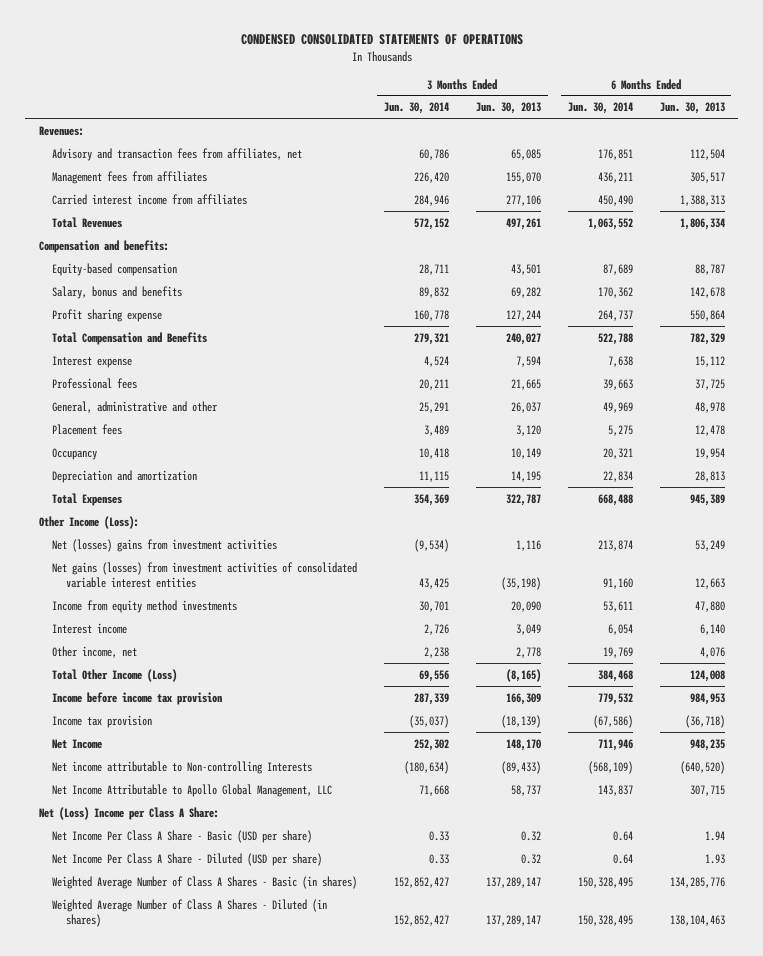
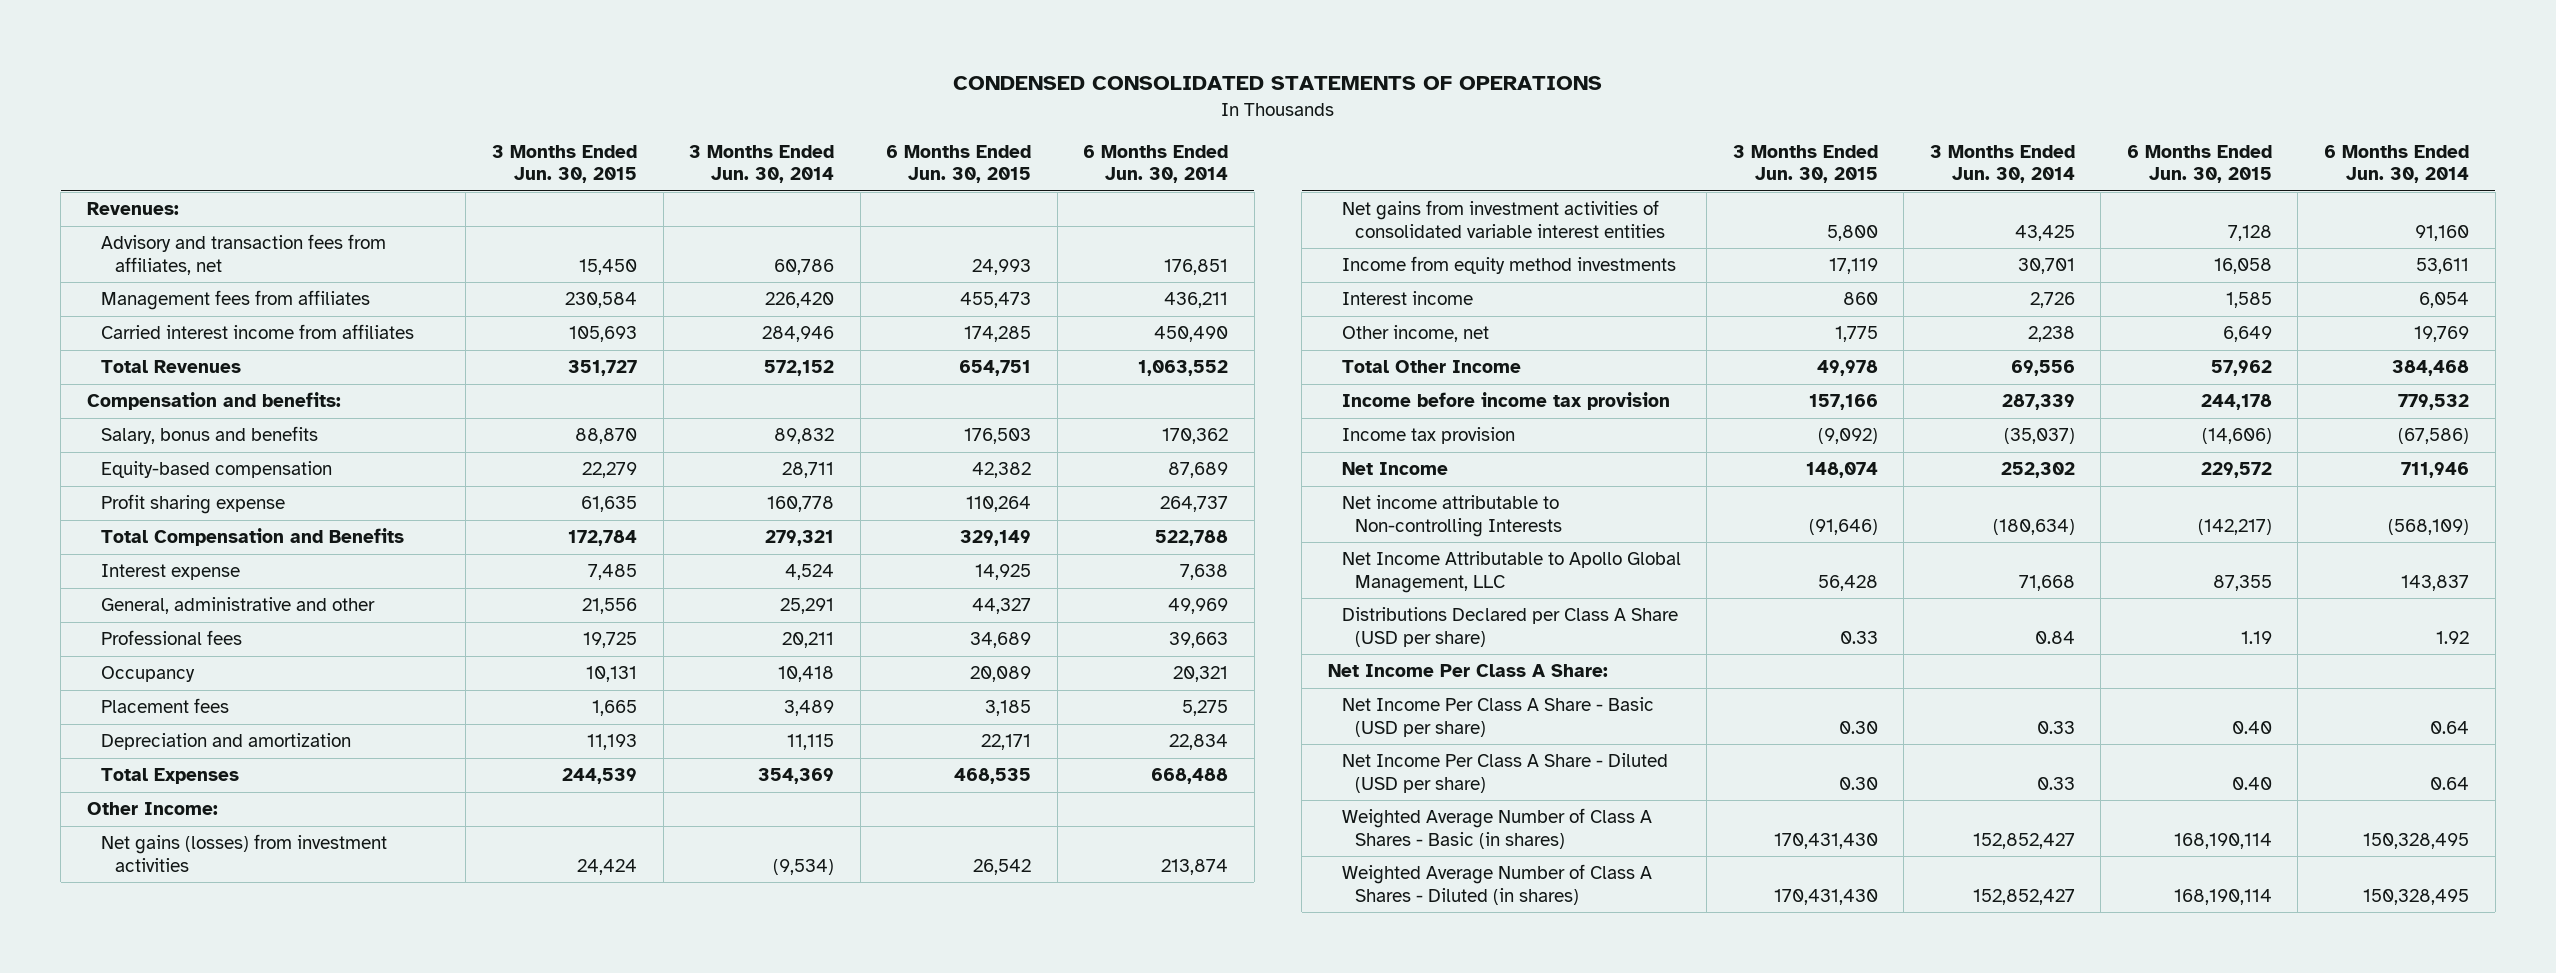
- | 3 Months Ended Jun. 30, 2014 | 3 Months Ended Jun. 30, 2013 | 6 Months Ended Jun. 30, 2014 | 6 Months Ended Jun. 30, 2013
+ | 3 Months Ended Jun. 30, 2015 | 3 Months Ended Jun. 30, 2014 | 6 Months Ended Jun. 30, 2015 | 6 Months Ended Jun. 30, 2014
moved down: Equity-based compensation | 22,279 | 28,711 | 42,382 | 87,689
moved down: Professional fees | 19,725 | 20,211 | 34,689 | 39,663
moved down: Placement fees | 1,665 | 3,489 | 3,185 | 5,275
- Other Income (Loss):
- Net (losses) gains from investment activities | (9,534) | 1,116 | 213,874 | 53,249
- Net gains (losses) from investment activities of consolidated variable interest entities | 43,425 | (35,198) | 91,160 | 12,663
+ Other Income:
+ Net gains (losses) from investment activities | 24,424 | (9,534) | 26,542 | 213,874
+ Net gains from investment activities of consolidated variable interest entities | 5,800 | 43,425 | 7,128 | 91,160
- Total Other Income (Loss) | 69,556 | (8,165) | 384,468 | 124,008
+ Total Other Income | 49,978 | 69,556 | 57,962 | 384,468
- Net (Loss) Income per Class A Share:
+ Distributions Declared per Class A Share (USD per share) | 0.33 | 0.84 | 1.19 | 1.92
+ Net Income Per Class A Share:

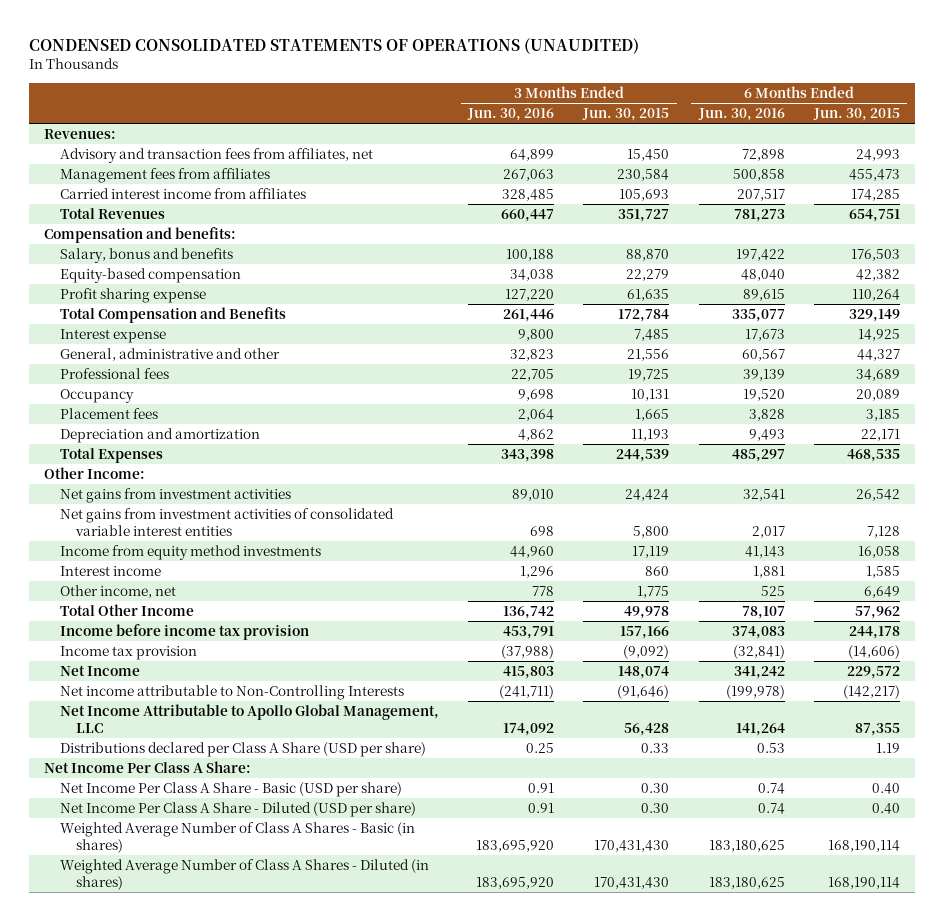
- CONDENSED CONSOLIDATED STATEMENTS OF OPERATIONS
+ CONDENSED CONSOLIDATED STATEMENTS OF OPERATIONS (UNAUDITED)
- | 3 Months Ended Jun. 30, 2015 | 3 Months Ended Jun. 30, 2014 | 6 Months Ended Jun. 30, 2015 | 6 Months Ended Jun. 30, 2014
+ | 3 Months Ended Jun. 30, 2016 | 3 Months Ended Jun. 30, 2015 | 6 Months Ended Jun. 30, 2016 | 6 Months Ended Jun. 30, 2015
- Net gains (losses) from investment activities | 24,424 | (9,534) | 26,542 | 213,874
+ Net gains from investment activities | 89,010 | 24,424 | 32,541 | 26,542
- Net income attributable to Non-controlling Interests | (91,646) | (180,634) | (142,217) | (568,109)
+ Net income attributable to Non-Controlling Interests | (241,711) | (91,646) | (199,978) | (142,217)
- Distributions Declared per Class A Share (USD per share) | 0.33 | 0.84 | 1.19 | 1.92
+ Distributions declared per Class A Share (USD per share) | 0.25 | 0.33 | 0.53 | 1.19

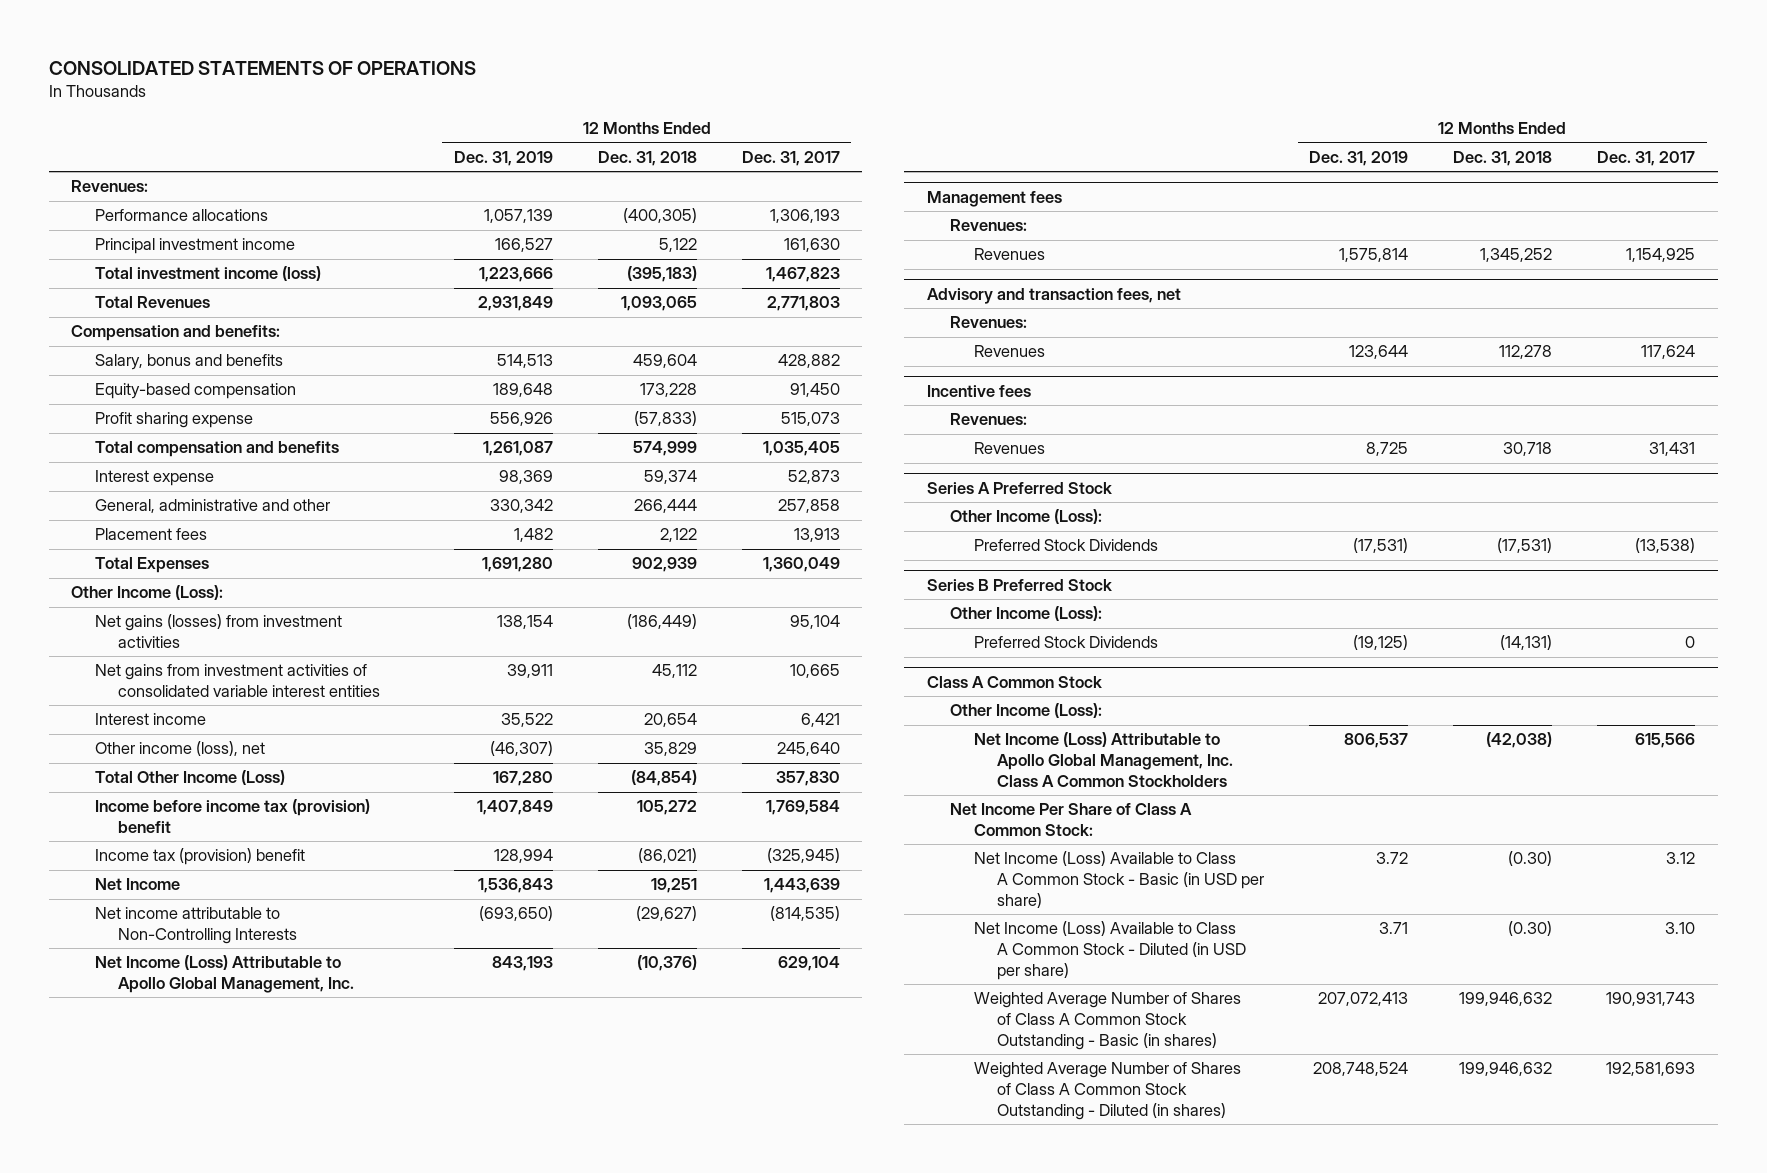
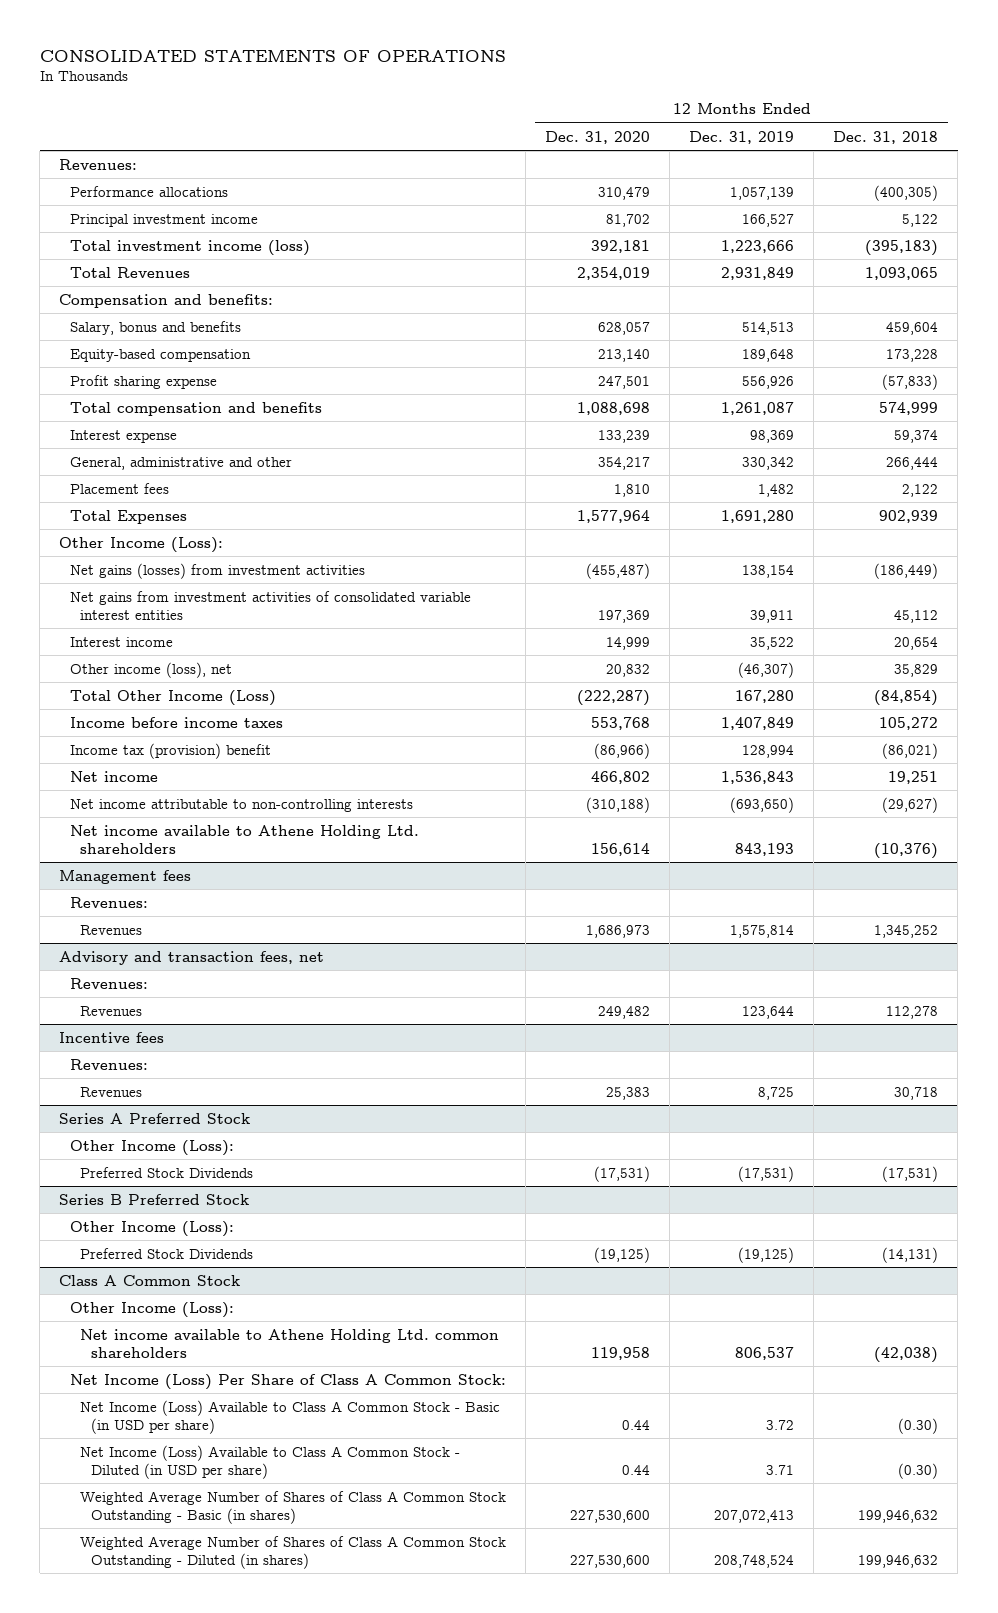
- | 12 Months Ended Dec. 31, 2019 | 12 Months Ended Dec. 31, 2018 | 12 Months Ended Dec. 31, 2017
+ | 12 Months Ended Dec. 31, 2020 | 12 Months Ended Dec. 31, 2019 | 12 Months Ended Dec. 31, 2018
- Income before income tax (provision) benefit | 1,407,849 | 105,272 | 1,769,584
+ Income before income taxes | 553,768 | 1,407,849 | 105,272
- Net Income | 1,536,843 | 19,251 | 1,443,639
- Net income attributable to Non-Controlling Interests | (693,650) | (29,627) | (814,535)
- Net Income (Loss) Attributable to Apollo Global Management, Inc. | 843,193 | (10,376) | 629,104
+ Net income | 466,802 | 1,536,843 | 19,251
+ Net income attributable to non-controlling interests | (310,188) | (693,650) | (29,627)
+ Net income available to Athene Holding Ltd. shareholders | 156,614 | 843,193 | (10,376)
@ Class A Common Stock
- Net Income (Loss) Attributable to Apollo Global Management, Inc. Class A Common Stockholders | 806,537 | (42,038) | 615,566
- Net Income Per Share of Class A Common Stock:
+ Net income available to Athene Holding Ltd. common shareholders | 119,958 | 806,537 | (42,038)
+ Net Income (Loss) Per Share of Class A Common Stock:

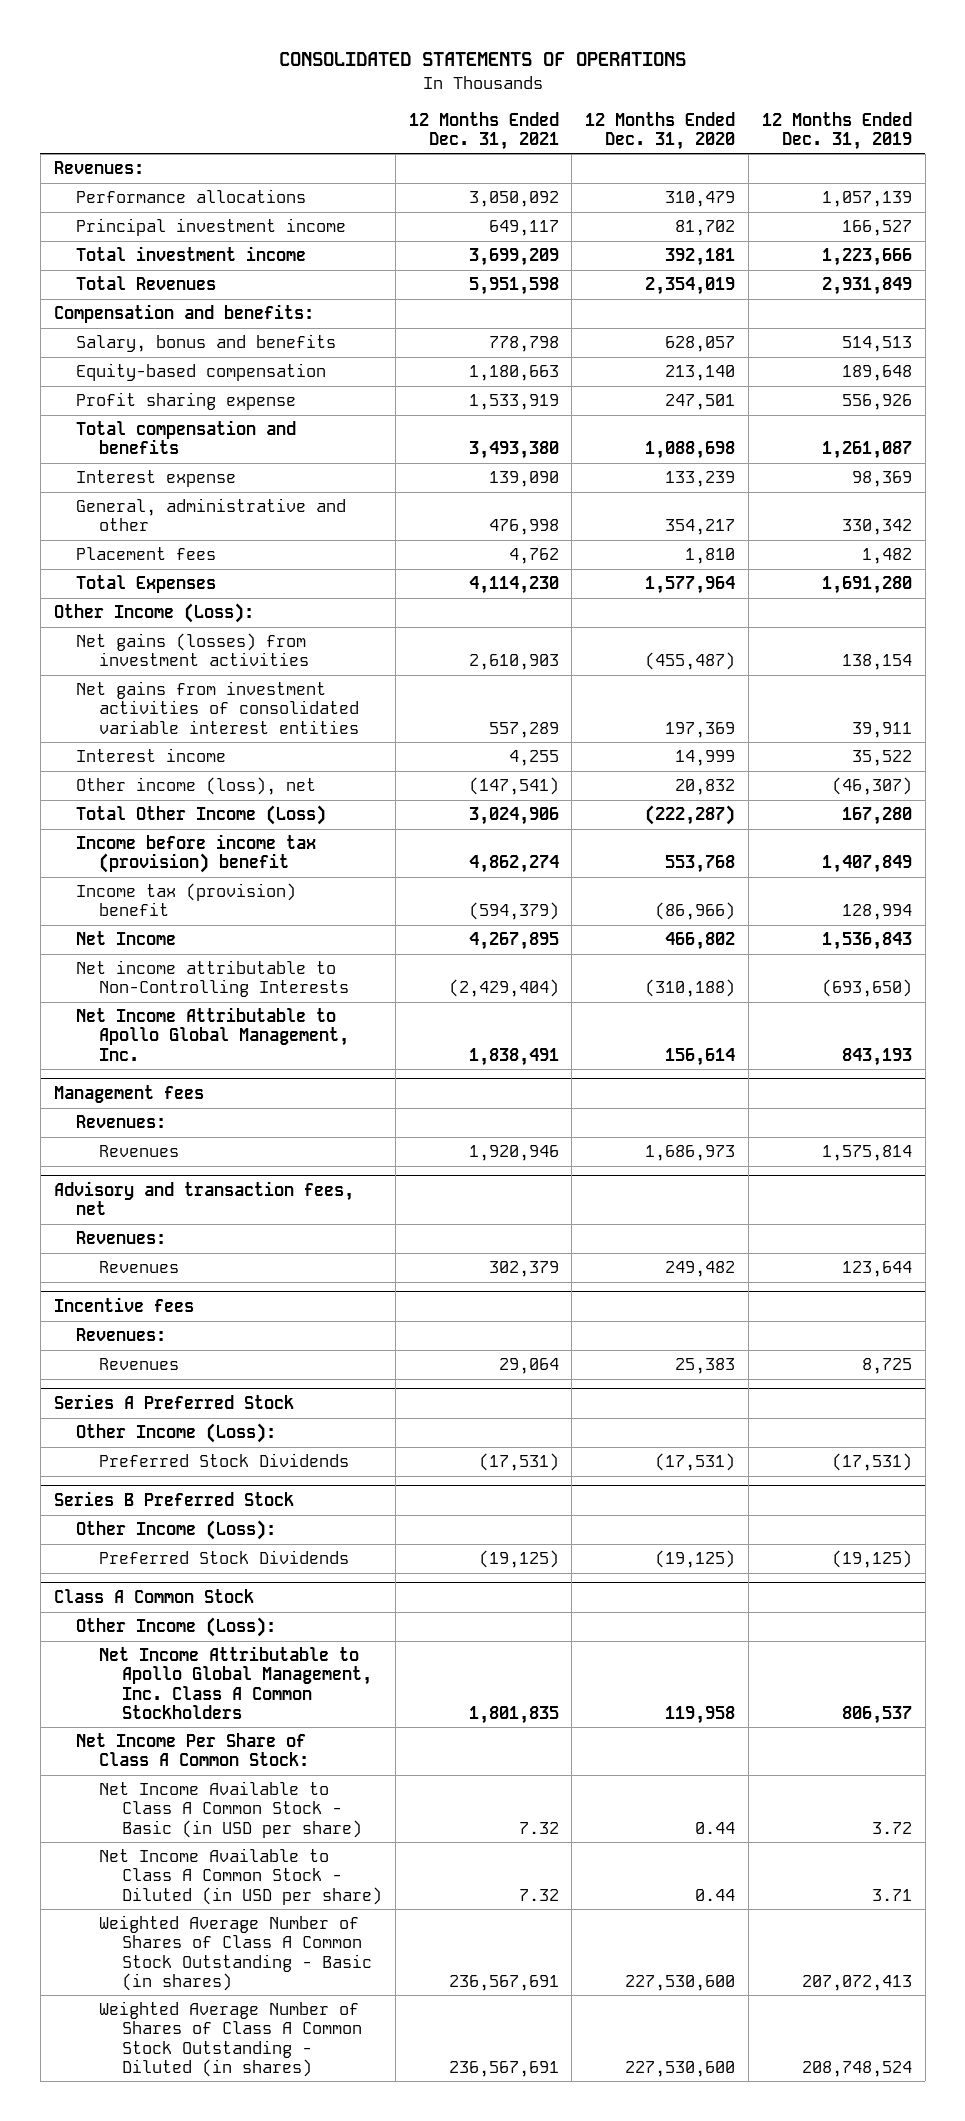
- | 12 Months Ended Dec. 31, 2020 | 12 Months Ended Dec. 31, 2019 | 12 Months Ended Dec. 31, 2018
+ | 12 Months Ended Dec. 31, 2021 | 12 Months Ended Dec. 31, 2020 | 12 Months Ended Dec. 31, 2019
- Total investment income (loss) | 392,181 | 1,223,666 | (395,183)
+ Total investment income | 3,699,209 | 392,181 | 1,223,666
- Income before income taxes | 553,768 | 1,407,849 | 105,272
+ Income before income tax (provision) benefit | 4,862,274 | 553,768 | 1,407,849
- Net income | 466,802 | 1,536,843 | 19,251
- Net income attributable to non-controlling interests | (310,188) | (693,650) | (29,627)
- Net income available to Athene Holding Ltd. shareholders | 156,614 | 843,193 | (10,376)
+ Net Income | 4,267,895 | 466,802 | 1,536,843
+ Net income attributable to Non-Controlling Interests | (2,429,404) | (310,188) | (693,650)
+ Net Income Attributable to Apollo Global Management, Inc. | 1,838,491 | 156,614 | 843,193
@ Class A Common Stock
- Net income available to Athene Holding Ltd. common shareholders | 119,958 | 806,537 | (42,038)
- Net Income (Loss) Per Share of Class A Common Stock:
- Net Income (Loss) Available to Class A Common Stock - Basic (in USD per share) | 0.44 | 3.72 | (0.30)
- Net Income (Loss) Available to Class A Common Stock - Diluted (in USD per share) | 0.44 | 3.71 | (0.30)
+ Net Income Attributable to Apollo Global Management, Inc. Class A Common Stockholders | 1,801,835 | 119,958 | 806,537
+ Net Income Per Share of Class A Common Stock:
+ Net Income Available to Class A Common Stock - Basic (in USD per share) | 7.32 | 0.44 | 3.72
+ Net Income Available to Class A Common Stock - Diluted (in USD per share) | 7.32 | 0.44 | 3.71

